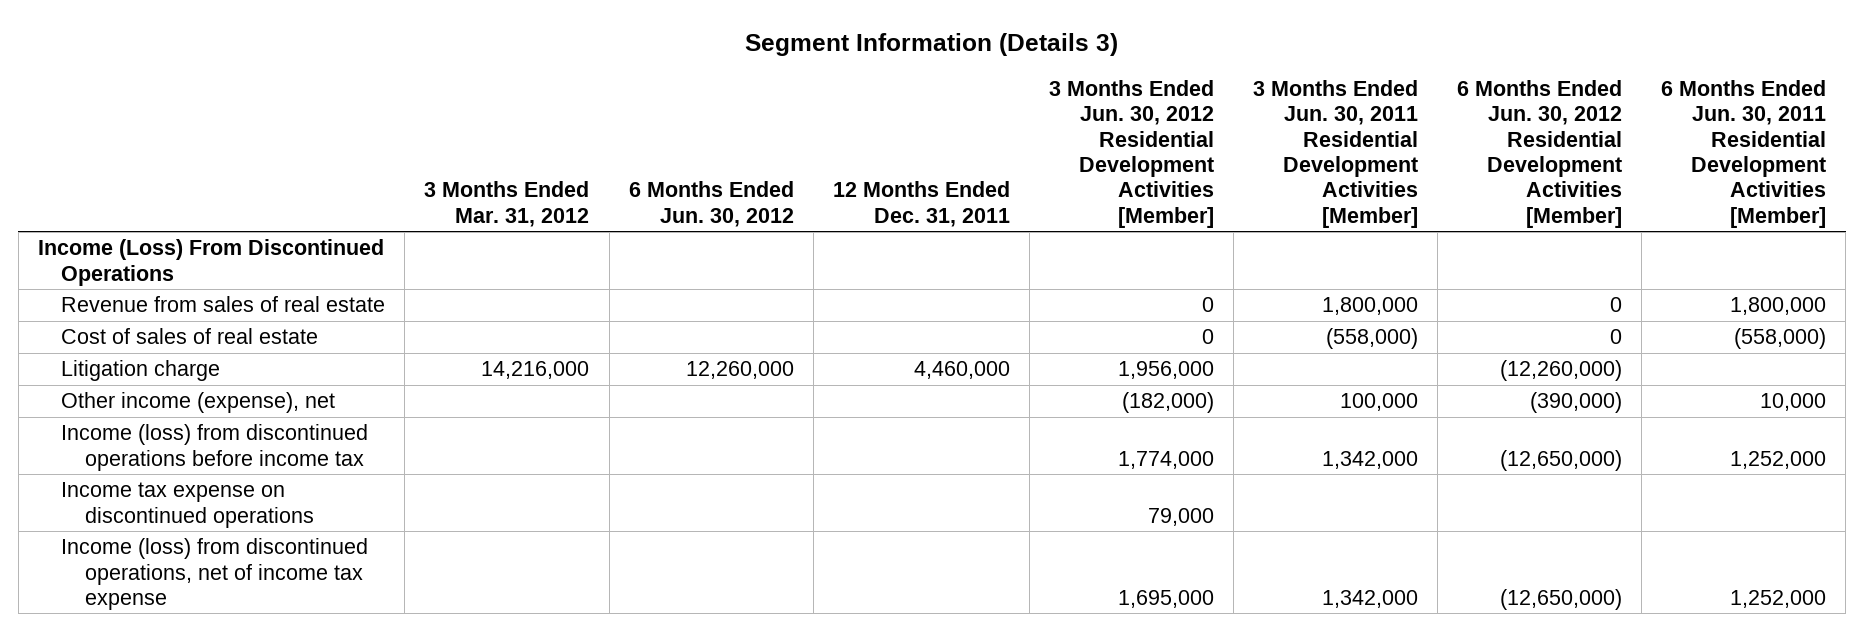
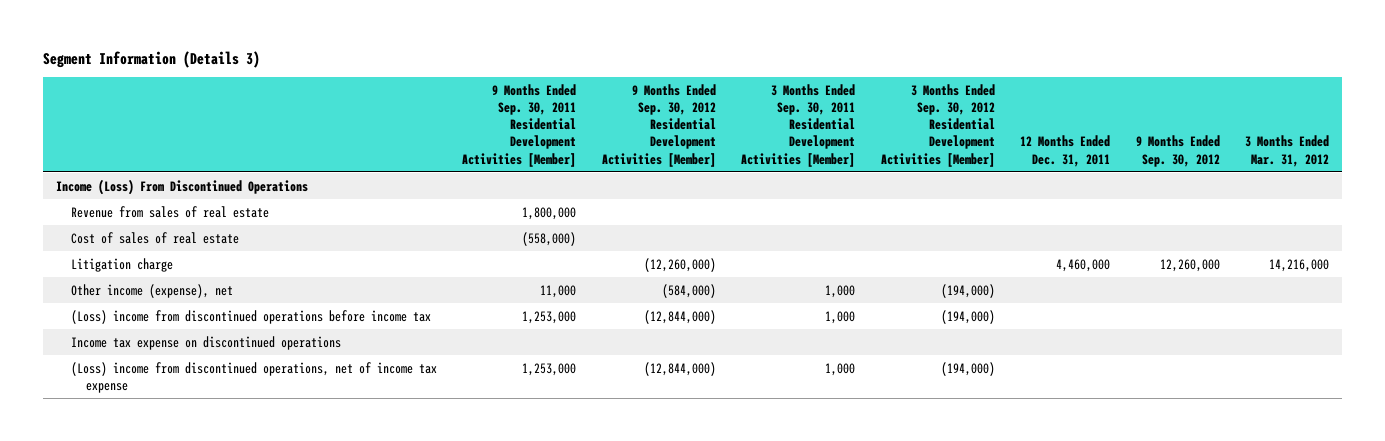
- | 3 Months Ended Mar. 31, 2012 | 6 Months Ended Jun. 30, 2012 | 12 Months Ended Dec. 31, 2011 | 3 Months Ended Jun. 30, 2012 Residential Development Activities [Member] | 3 Months Ended Jun. 30, 2011 Residential Development Activities [Member] | 6 Months Ended Jun. 30, 2012 Residential Development Activities [Member] | 6 Months Ended Jun. 30, 2011 Residential Development Activities [Member]
+ | 9 Months Ended Sep. 30, 2011 Residential Development Activities [Member] | 9 Months Ended Sep. 30, 2012 Residential Development Activities [Member] | 3 Months Ended Sep. 30, 2011 Residential Development Activities [Member] | 3 Months Ended Sep. 30, 2012 Residential Development Activities [Member] | 12 Months Ended Dec. 31, 2011 | 9 Months Ended Sep. 30, 2012 | 3 Months Ended Mar. 31, 2012
- Income (loss) from discontinued operations before income tax | | | | 1,774,000 | 1,342,000 | (12,650,000) | 1,252,000
+ (Loss) income from discontinued operations before income tax | 1,253,000 | (12,844,000) | 1,000 | (194,000) | | |
- Income (loss) from discontinued operations, net of income tax expense | | | | 1,695,000 | 1,342,000 | (12,650,000) | 1,252,000
+ (Loss) income from discontinued operations, net of income tax expense | 1,253,000 | (12,844,000) | 1,000 | (194,000) | | |

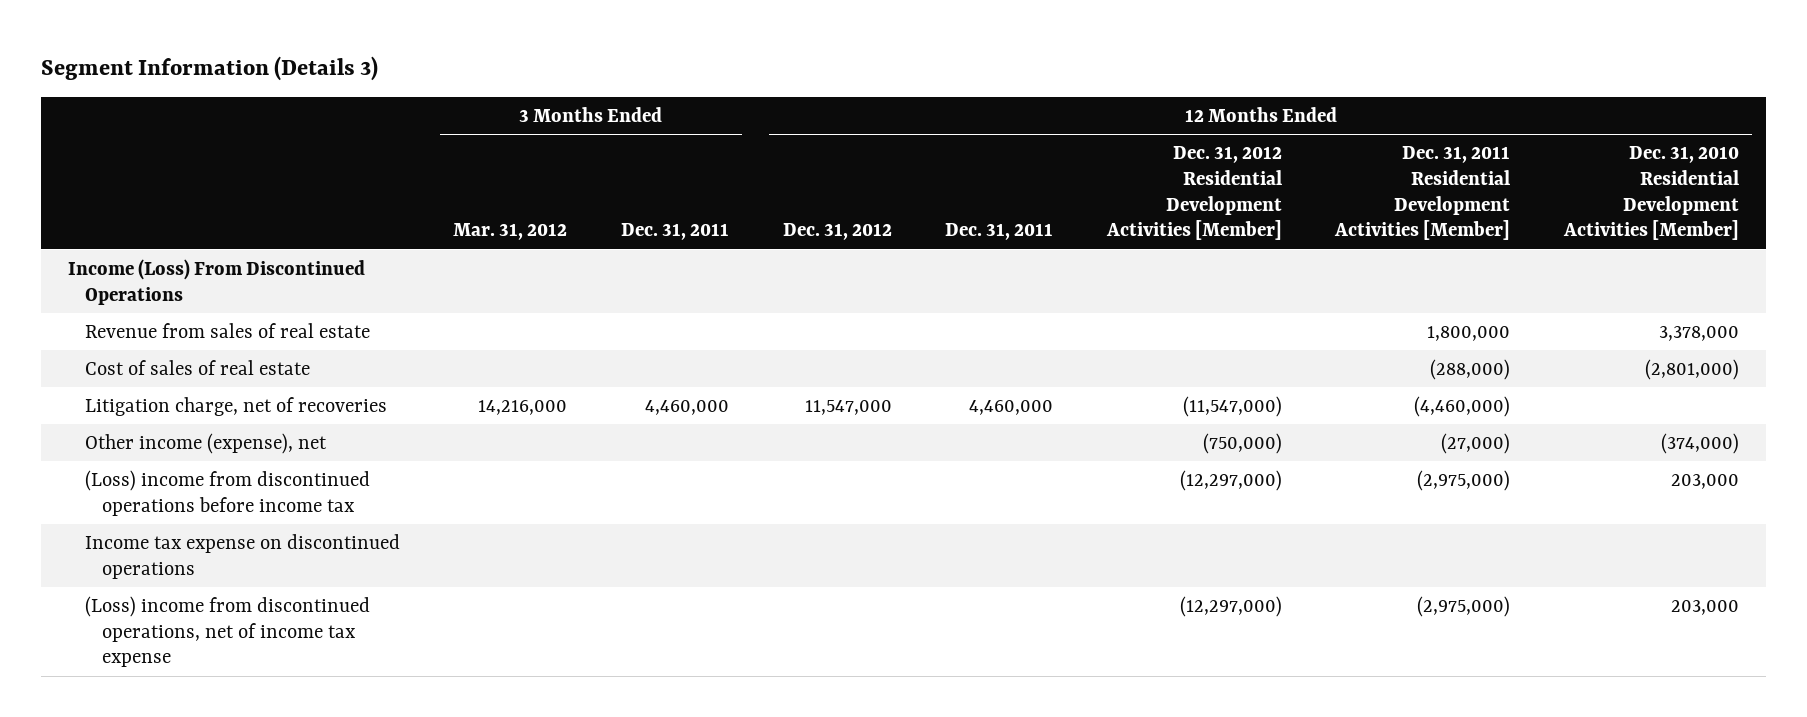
- | 9 Months Ended Sep. 30, 2011 Residential Development Activities [Member] | 9 Months Ended Sep. 30, 2012 Residential Development Activities [Member] | 3 Months Ended Sep. 30, 2011 Residential Development Activities [Member] | 3 Months Ended Sep. 30, 2012 Residential Development Activities [Member] | 12 Months Ended Dec. 31, 2011 | 9 Months Ended Sep. 30, 2012 | 3 Months Ended Mar. 31, 2012
+ | 3 Months Ended Mar. 31, 2012 | 3 Months Ended Dec. 31, 2011 | 12 Months Ended Dec. 31, 2012 | 12 Months Ended Dec. 31, 2011 | 12 Months Ended Dec. 31, 2012 Residential Development Activities [Member] | 12 Months Ended Dec. 31, 2011 Residential Development Activities [Member] | 12 Months Ended Dec. 31, 2010 Residential Development Activities [Member]
- Litigation charge | | (12,260,000) | | | 4,460,000 | 12,260,000 | 14,216,000
+ Litigation charge, net of recoveries | 14,216,000 | 4,460,000 | 11,547,000 | 4,460,000 | (11,547,000) | (4,460,000) |

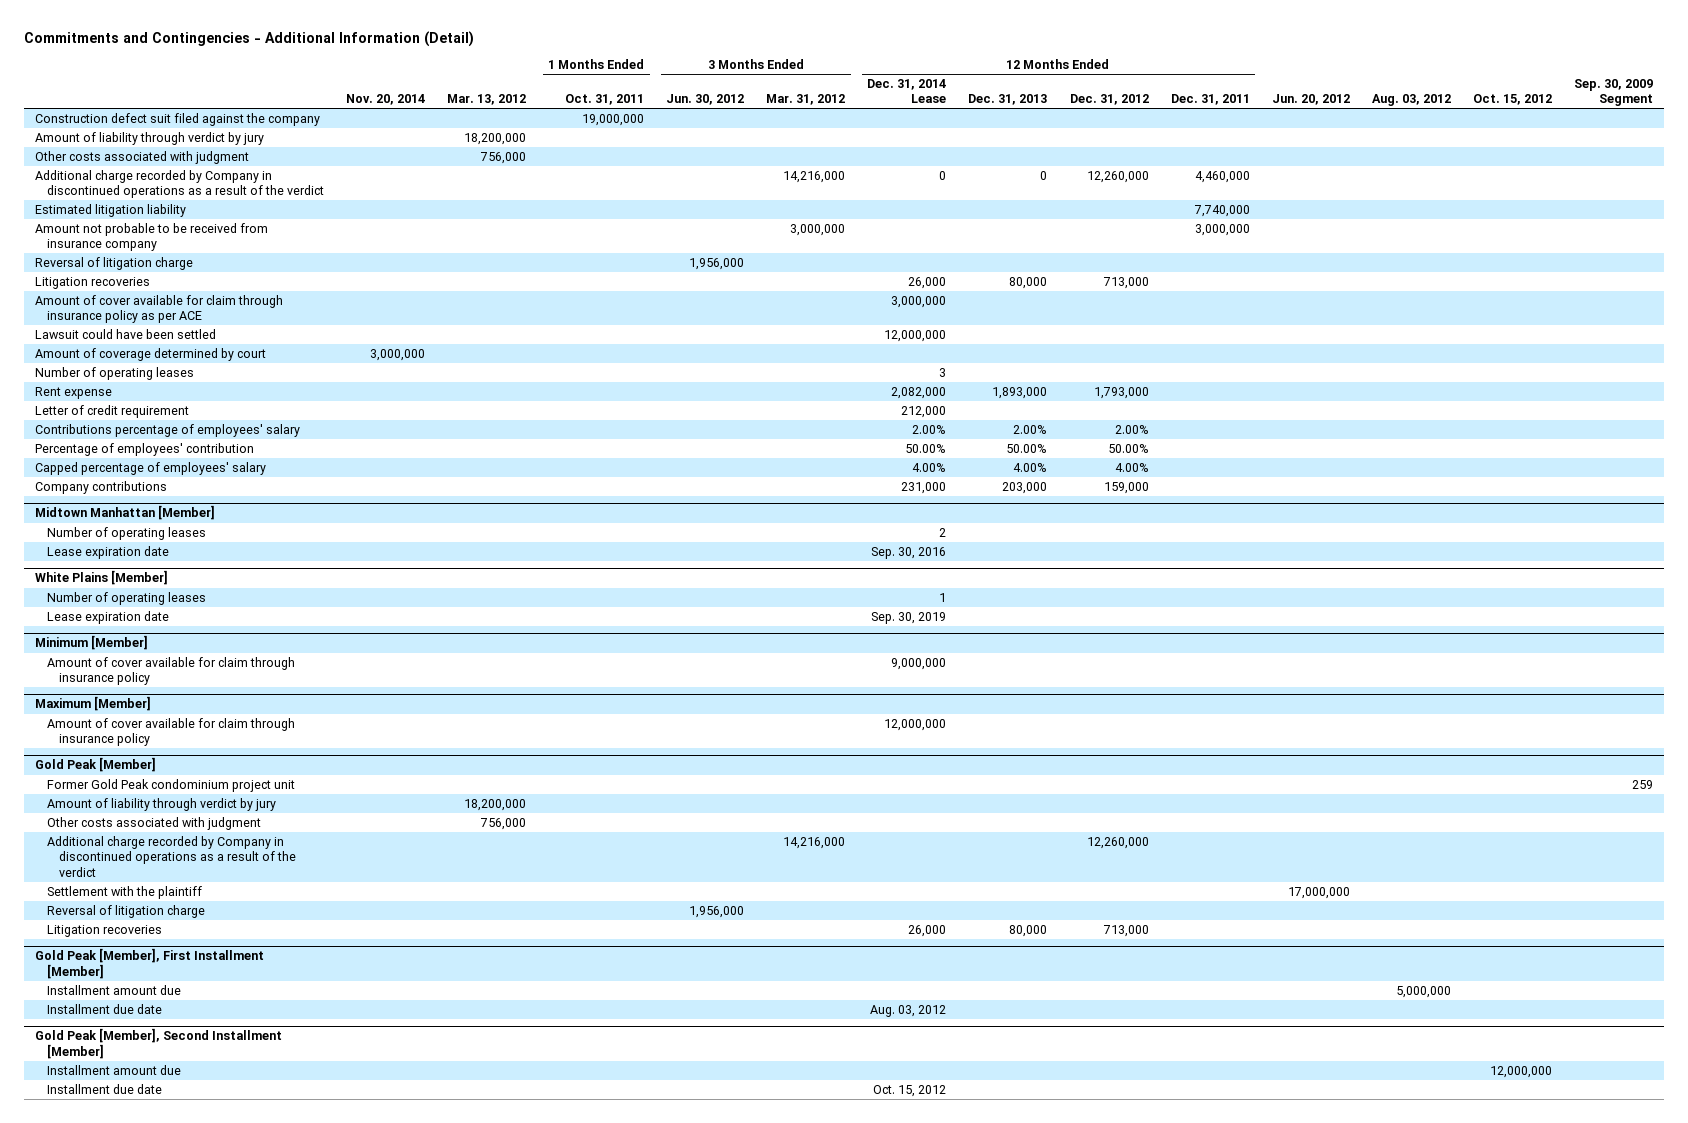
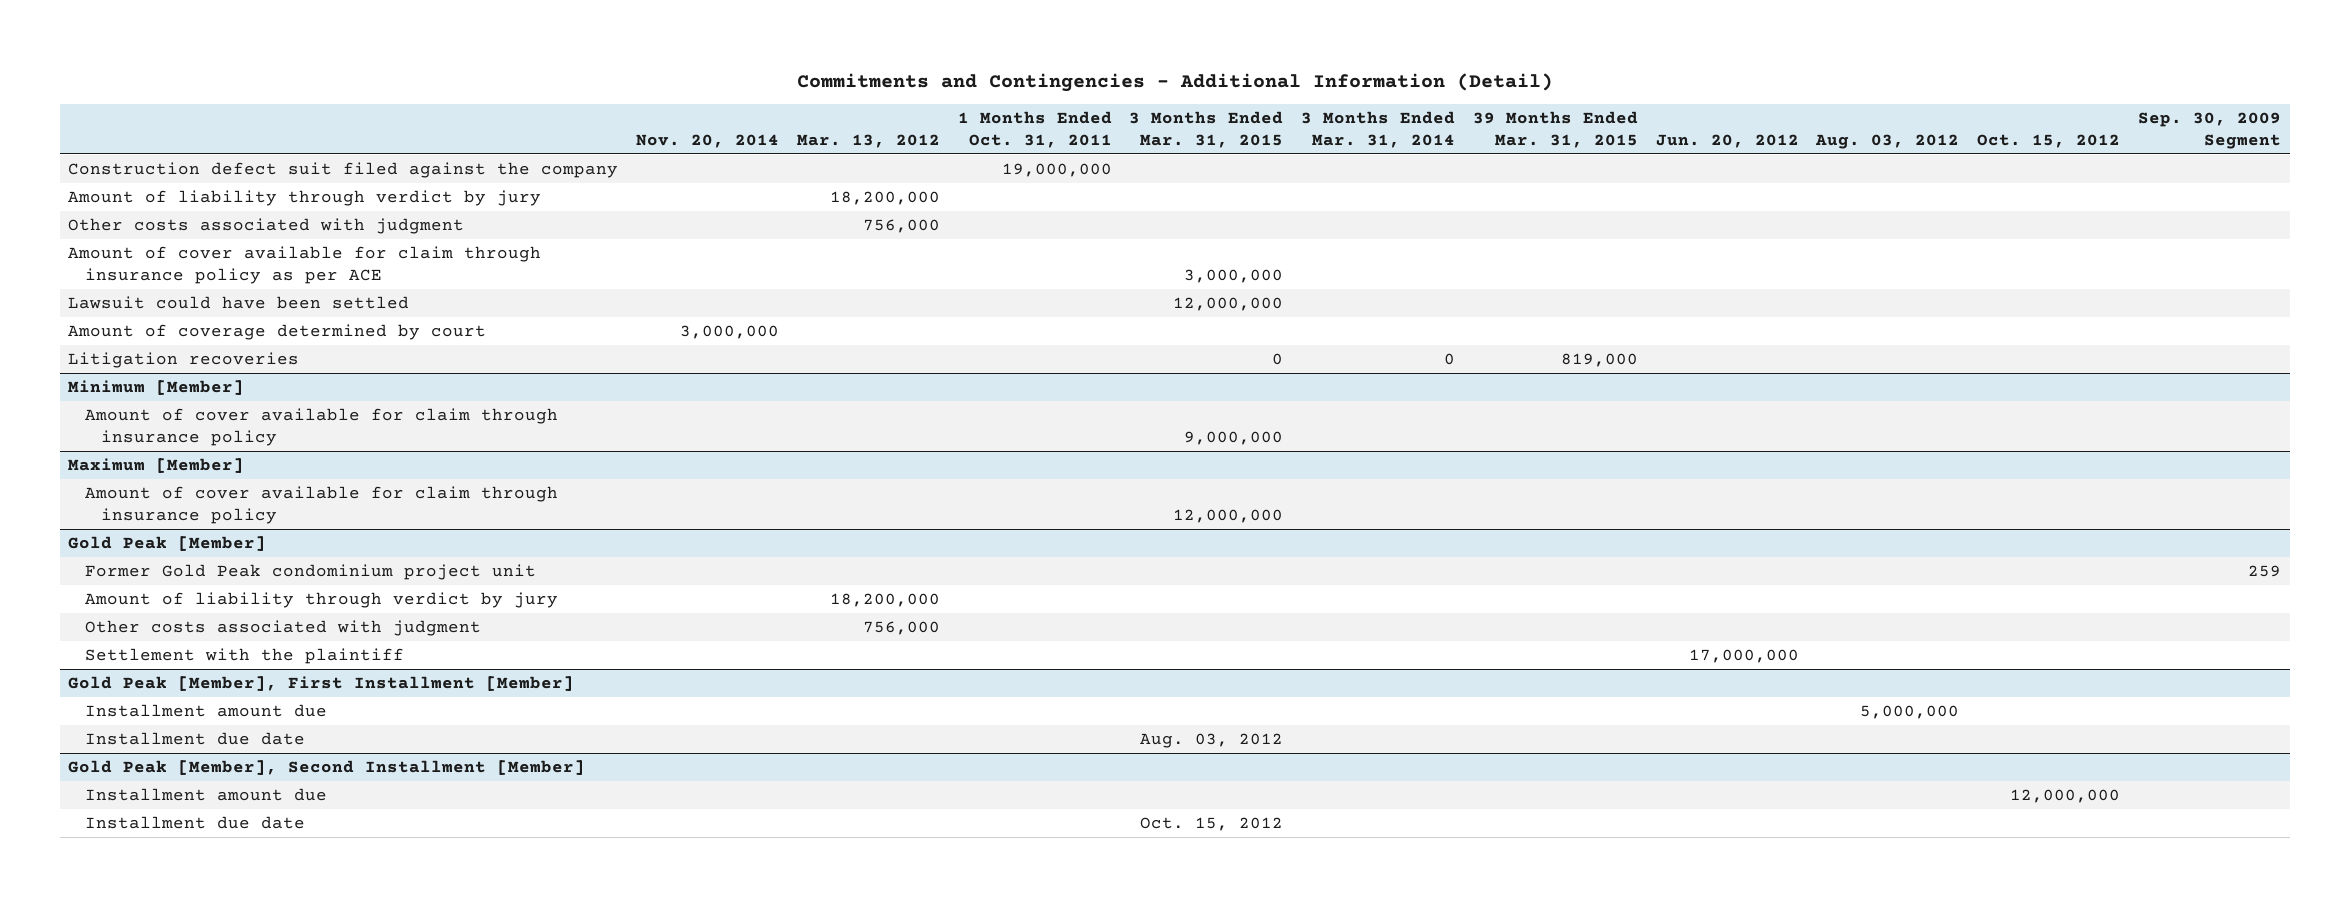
- | Nov. 20, 2014 | Mar. 13, 2012 | 1 Months Ended Oct. 31, 2011 | 3 Months Ended Jun. 30, 2012 | 3 Months Ended Mar. 31, 2012 | 12 Months Ended Dec. 31, 2014 Lease | 12 Months Ended Dec. 31, 2013 | 12 Months Ended Dec. 31, 2012 | 12 Months Ended Dec. 31, 2011 | Jun. 20, 2012 | Aug. 03, 2012 | Oct. 15, 2012 | Sep. 30, 2009 Segment
+ | Nov. 20, 2014 | Mar. 13, 2012 | 1 Months Ended Oct. 31, 2011 | 3 Months Ended Mar. 31, 2015 | 3 Months Ended Mar. 31, 2014 | 39 Months Ended Mar. 31, 2015 | Jun. 20, 2012 | Aug. 03, 2012 | Oct. 15, 2012 | Sep. 30, 2009 Segment
- Additional charge recorded by Company in discontinued operations as a result of the verdict | | | | | 14,216,000 | 0 | 0 | 12,260,000 | 4,460,000 | | | |
- Estimated litigation liability | | | | | | | | | 7,740,000 | | | |
- Amount not probable to be received from insurance company | | | | | 3,000,000 | | | | 3,000,000 | | | |
- Reversal of litigation charge | | | | 1,956,000 | | | | | | | | |
- Number of operating leases | | | | | | 3 | | | | | | |
- Rent expense | | | | | | 2,082,000 | 1,893,000 | 1,793,000 | | | | |
- Letter of credit requirement | | | | | | 212,000 | | | | | | |
- Contributions percentage of employees' salary | | | | | | 2.00% | 2.00% | 2.00% | | | | |
- Percentage of employees' contribution | | | | | | 50.00% | 50.00% | 50.00% | | | | |
- Capped percentage of employees' salary | | | | | | 4.00% | 4.00% | 4.00% | | | | |
- Company contributions | | | | | | 231,000 | 203,000 | 159,000 | | | | |
- Midtown Manhattan [Member]
- Number of operating leases | | | | | | 2 | | | | | | |
- Lease expiration date | | | | | | Sep. 30, 2016 | | | | | | |
- White Plains [Member]
- Number of operating leases | | | | | | 1 | | | | | | |
- Lease expiration date | | | | | | Sep. 30, 2019 | | | | | | |
moved down: Litigation recoveries | | | | 0 | 0 | 819,000 | | | |
@ Gold Peak [Member]
- Additional charge recorded by Company in discontinued operations as a result of the verdict | | | | | 14,216,000 | | | 12,260,000 | | | | |
- Reversal of litigation charge | | | | 1,956,000 | | | | | | | | |
- Litigation recoveries | | | | | | 26,000 | 80,000 | 713,000 | | | | |

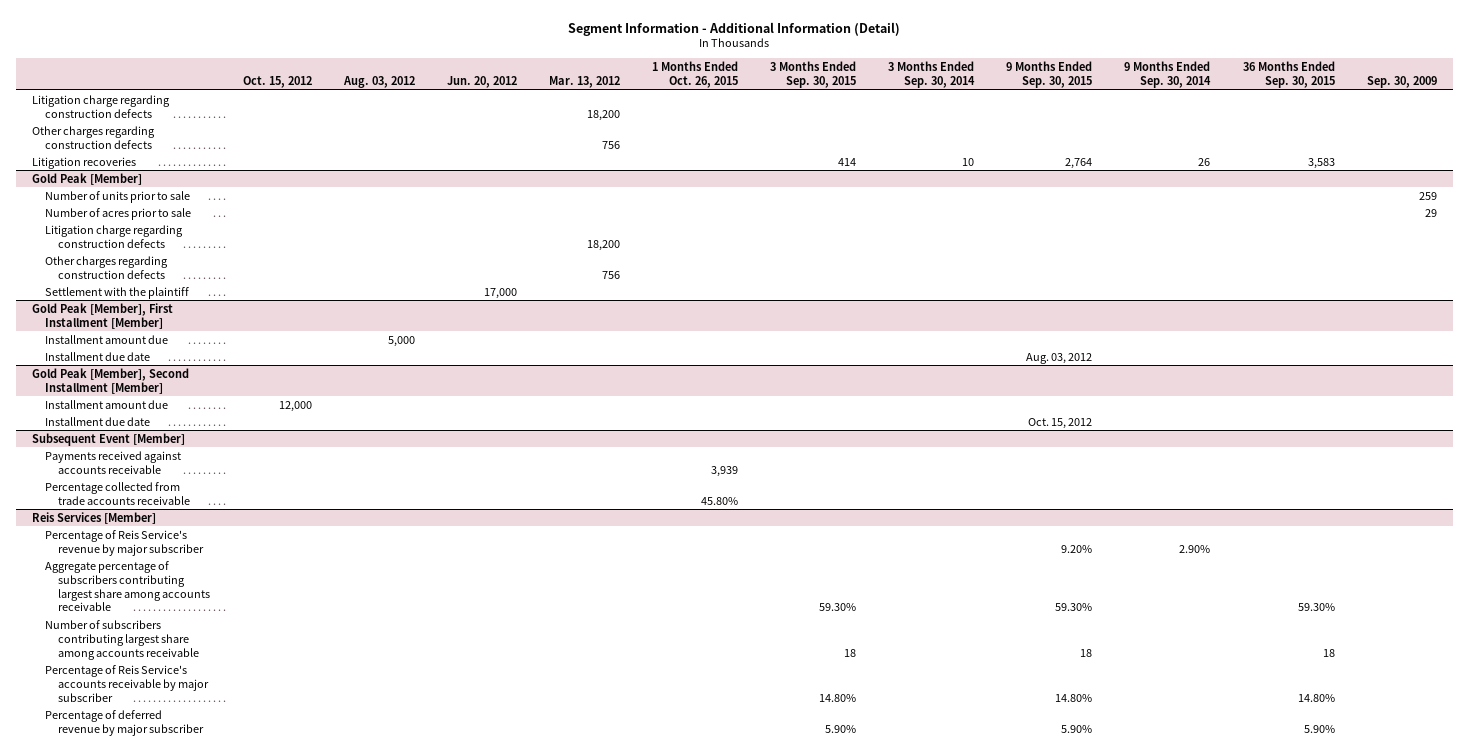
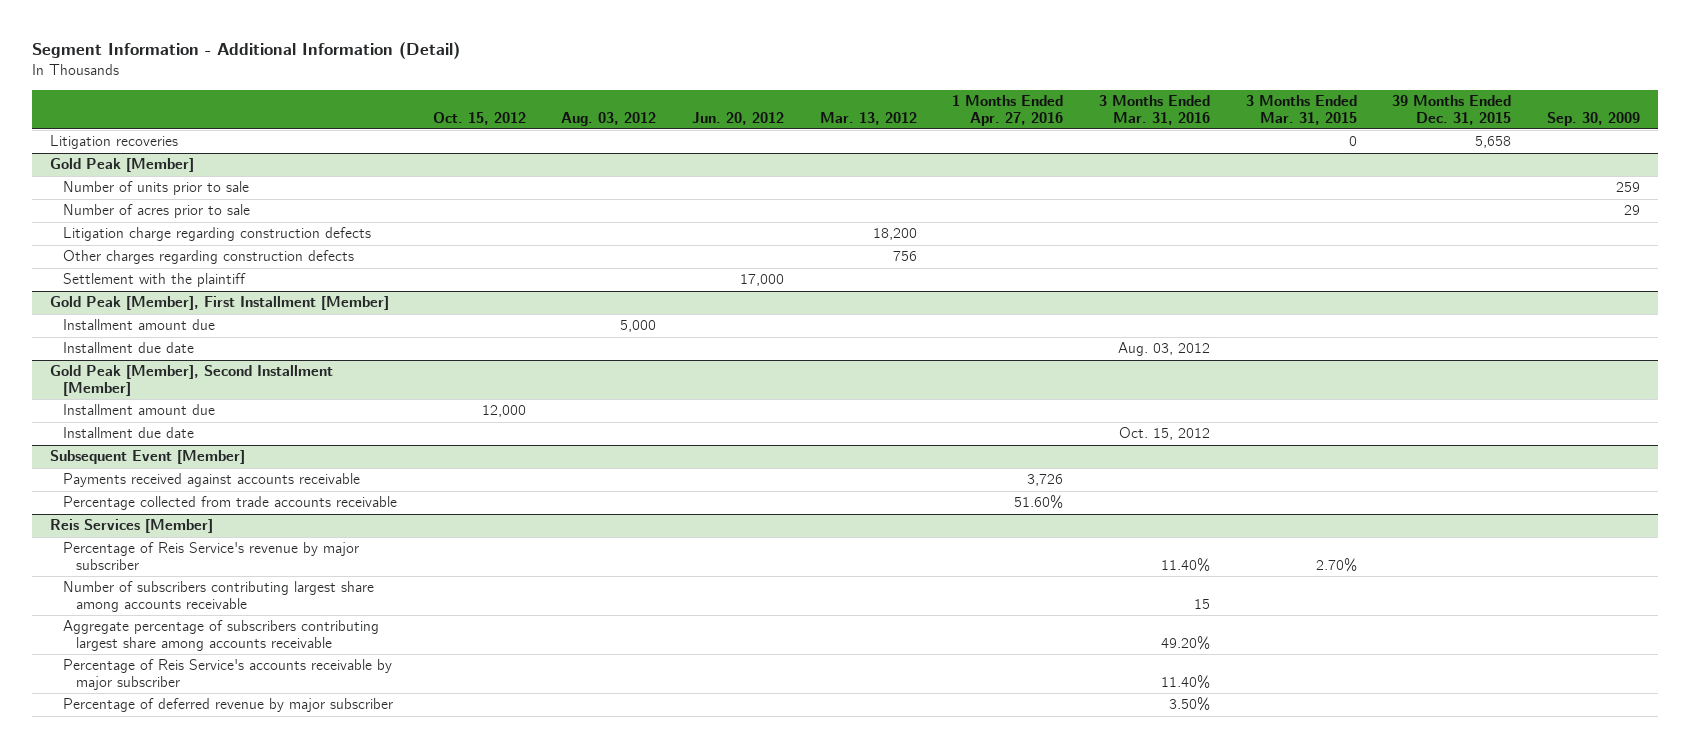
- | Oct. 15, 2012 | Aug. 03, 2012 | Jun. 20, 2012 | Mar. 13, 2012 | 1 Months Ended Oct. 26, 2015 | 3 Months Ended Sep. 30, 2015 | 3 Months Ended Sep. 30, 2014 | 9 Months Ended Sep. 30, 2015 | 9 Months Ended Sep. 30, 2014 | 36 Months Ended Sep. 30, 2015 | Sep. 30, 2009
+ | Oct. 15, 2012 | Aug. 03, 2012 | Jun. 20, 2012 | Mar. 13, 2012 | 1 Months Ended Apr. 27, 2016 | 3 Months Ended Mar. 31, 2016 | 3 Months Ended Mar. 31, 2015 | 39 Months Ended Dec. 31, 2015 | Sep. 30, 2009
- Litigation charge regarding construction defects | | | | 18,200 | | | | | | |
- Other charges regarding construction defects | | | | 756 | | | | | | |
@ Reis Services [Member]
moved down: Aggregate percentage of subscribers contributing largest share among accounts receivable | | | | | | 49.20% | | |

